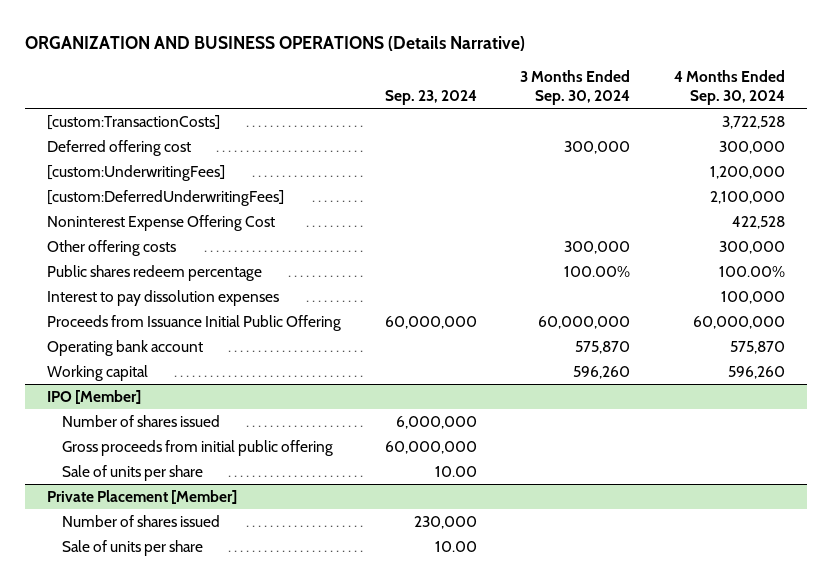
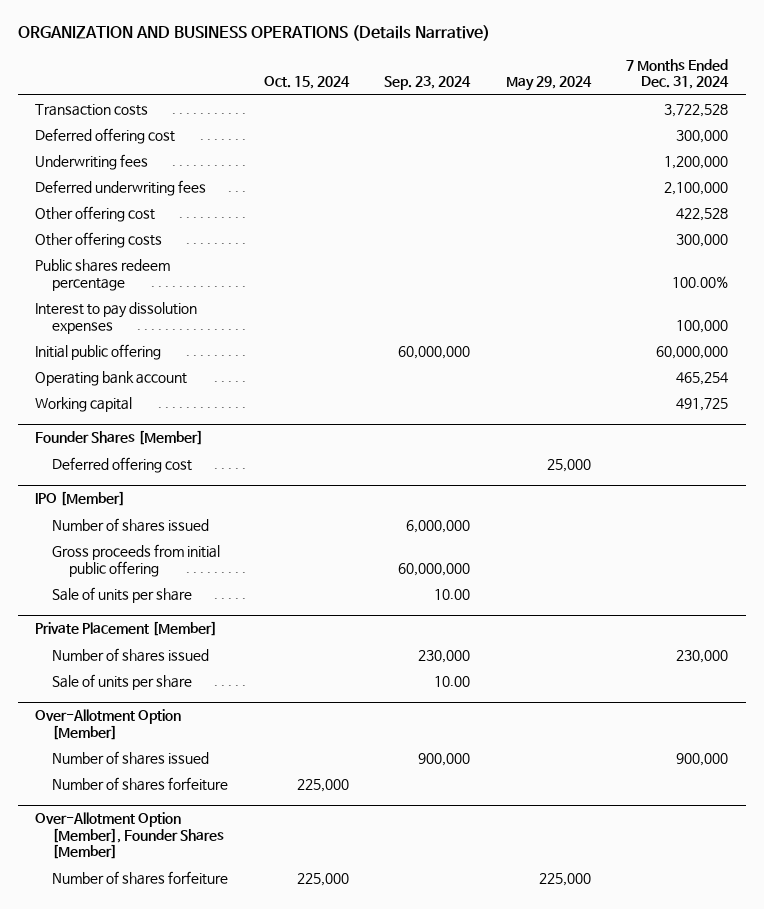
- | Sep. 23, 2024 | 3 Months Ended Sep. 30, 2024 | 4 Months Ended Sep. 30, 2024
+ | Oct. 15, 2024 | Sep. 23, 2024 | May 29, 2024 | 7 Months Ended Dec. 31, 2024
- [custom:TransactionCosts] | | | 3,722,528
+ Transaction costs | | | | 3,722,528
- [custom:UnderwritingFees] | | | 1,200,000
- [custom:DeferredUnderwritingFees] | | | 2,100,000
- Noninterest Expense Offering Cost | | | 422,528
+ Underwriting fees | | | | 1,200,000
+ Deferred underwriting fees | | | | 2,100,000
+ Other offering cost | | | | 422,528
- Proceeds from Issuance Initial Public Offering | 60,000,000 | 60,000,000 | 60,000,000
+ Initial public offering | | 60,000,000 | | 60,000,000
+ Founder Shares [Member]
+ Deferred offering cost | | | 25,000 |
+ Over-Allotment Option [Member]
+ Number of shares issued | | 900,000 | | 900,000
+ Number of shares forfeiture | 225,000 | | |
+ Over-Allotment Option [Member], Founder Shares [Member]
+ Number of shares forfeiture | 225,000 | | 225,000 |

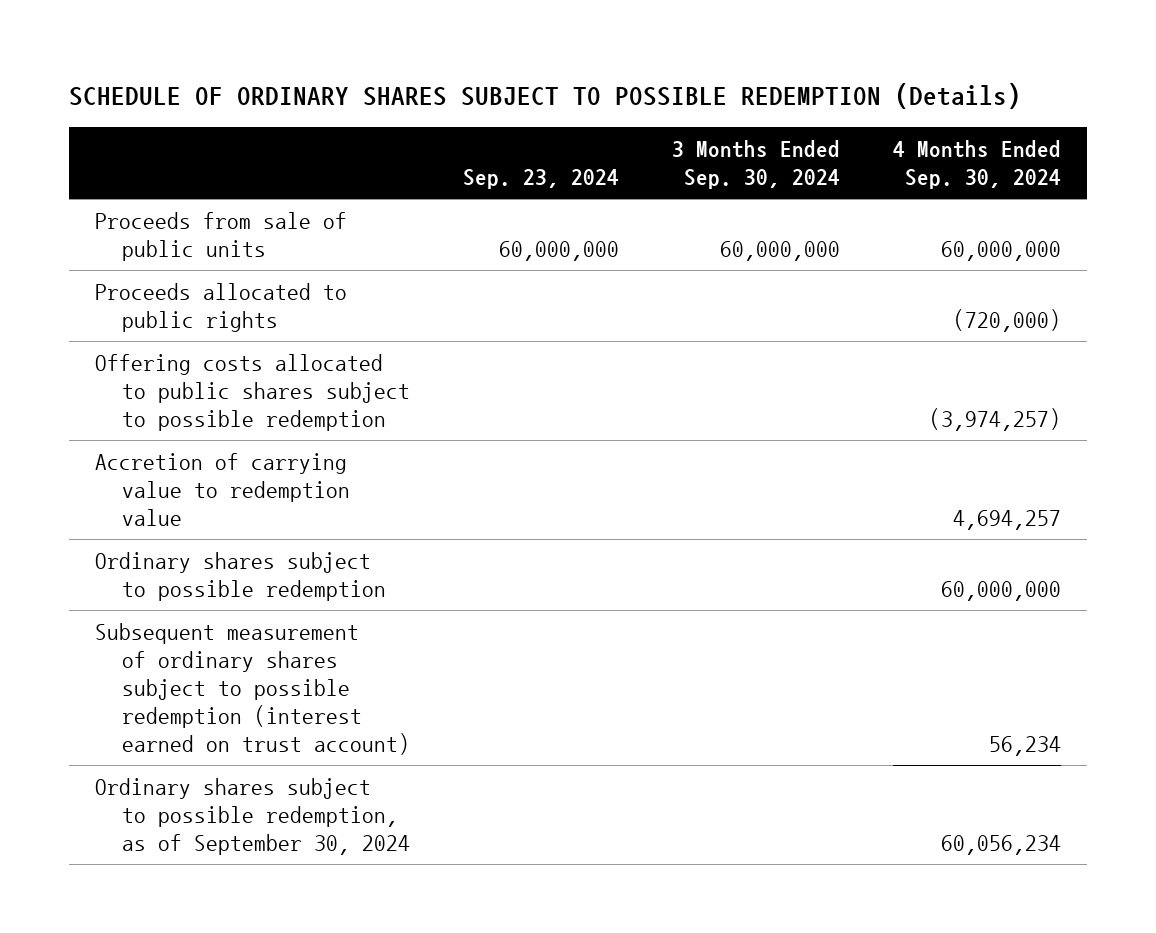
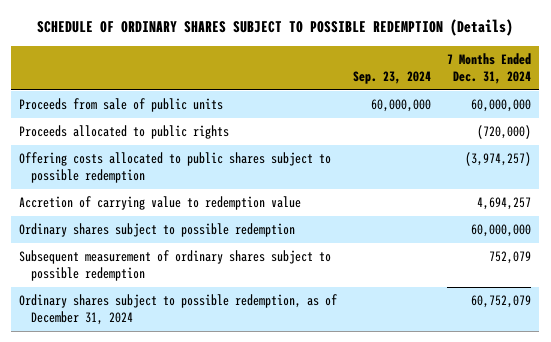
- | Sep. 23, 2024 | 3 Months Ended Sep. 30, 2024 | 4 Months Ended Sep. 30, 2024
+ | Sep. 23, 2024 | 7 Months Ended Dec. 31, 2024
- Subsequent measurement of ordinary shares subject to possible redemption (interest earned on trust account) | | | 56,234
- Ordinary shares subject to possible redemption, as of September 30, 2024 | | | 60,056,234
+ Subsequent measurement of ordinary shares subject to possible redemption | | 752,079
+ Ordinary shares subject to possible redemption, as of December 31, 2024 | | 60,752,079

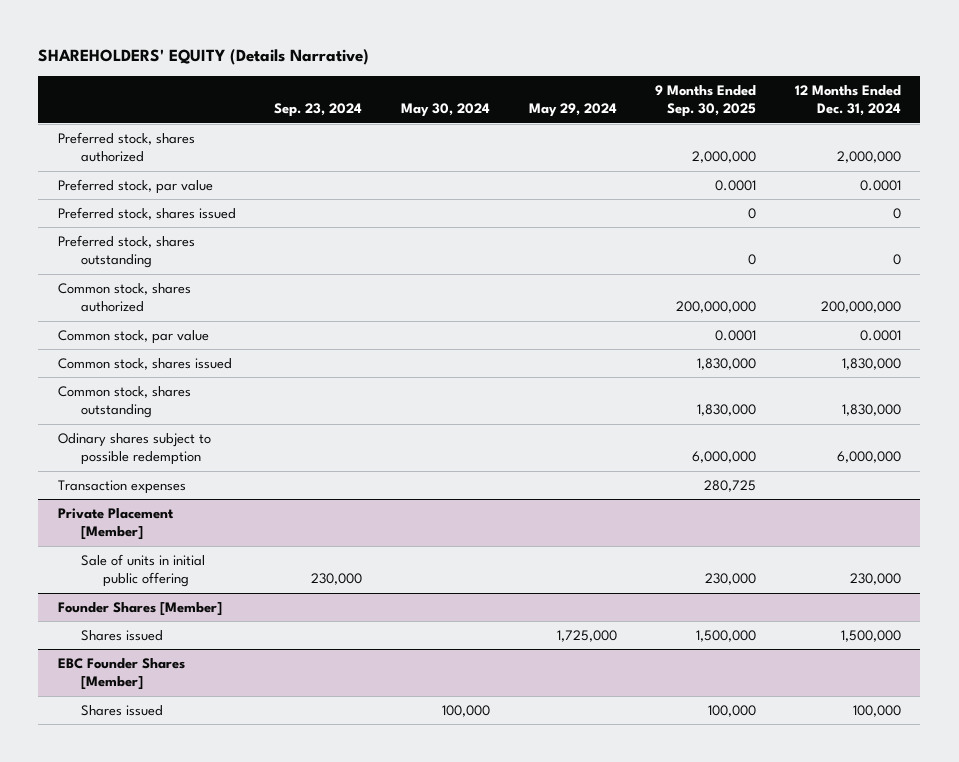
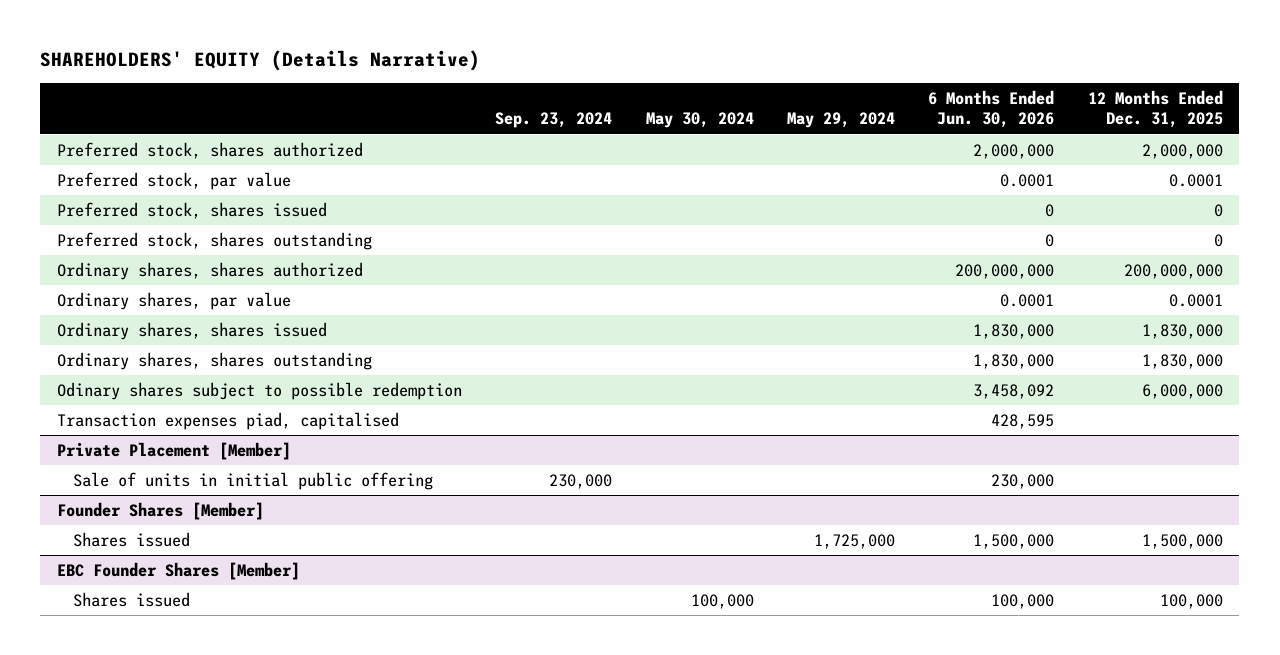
- | Sep. 23, 2024 | May 30, 2024 | May 29, 2024 | 9 Months Ended Sep. 30, 2025 | 12 Months Ended Dec. 31, 2024
+ | Sep. 23, 2024 | May 30, 2024 | May 29, 2024 | 6 Months Ended Jun. 30, 2026 | 12 Months Ended Dec. 31, 2025
- Common stock, shares authorized | | | | 200,000,000 | 200,000,000
- Common stock, par value | | | | 0.0001 | 0.0001
- Common stock, shares issued | | | | 1,830,000 | 1,830,000
- Common stock, shares outstanding | | | | 1,830,000 | 1,830,000
+ Ordinary shares, shares authorized | | | | 200,000,000 | 200,000,000
+ Ordinary shares, par value | | | | 0.0001 | 0.0001
+ Ordinary shares, shares issued | | | | 1,830,000 | 1,830,000
+ Ordinary shares, shares outstanding | | | | 1,830,000 | 1,830,000
- Transaction expenses | | | | 280,725 |
+ Transaction expenses piad, capitalised | | | | 428,595 |

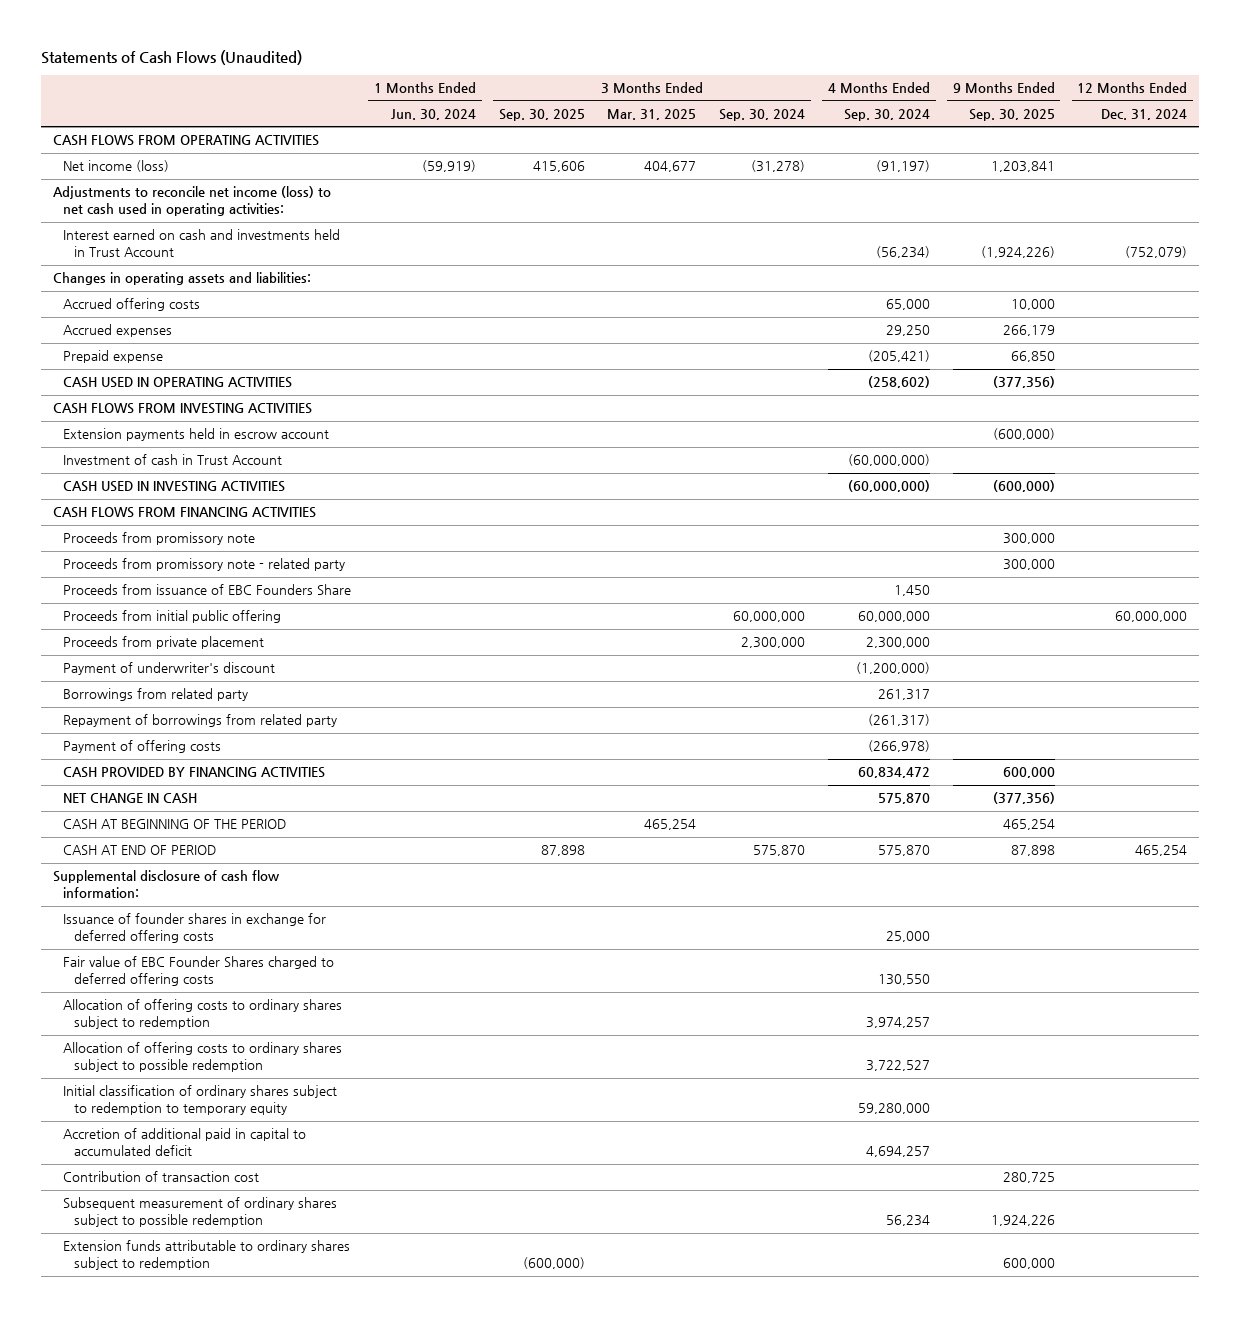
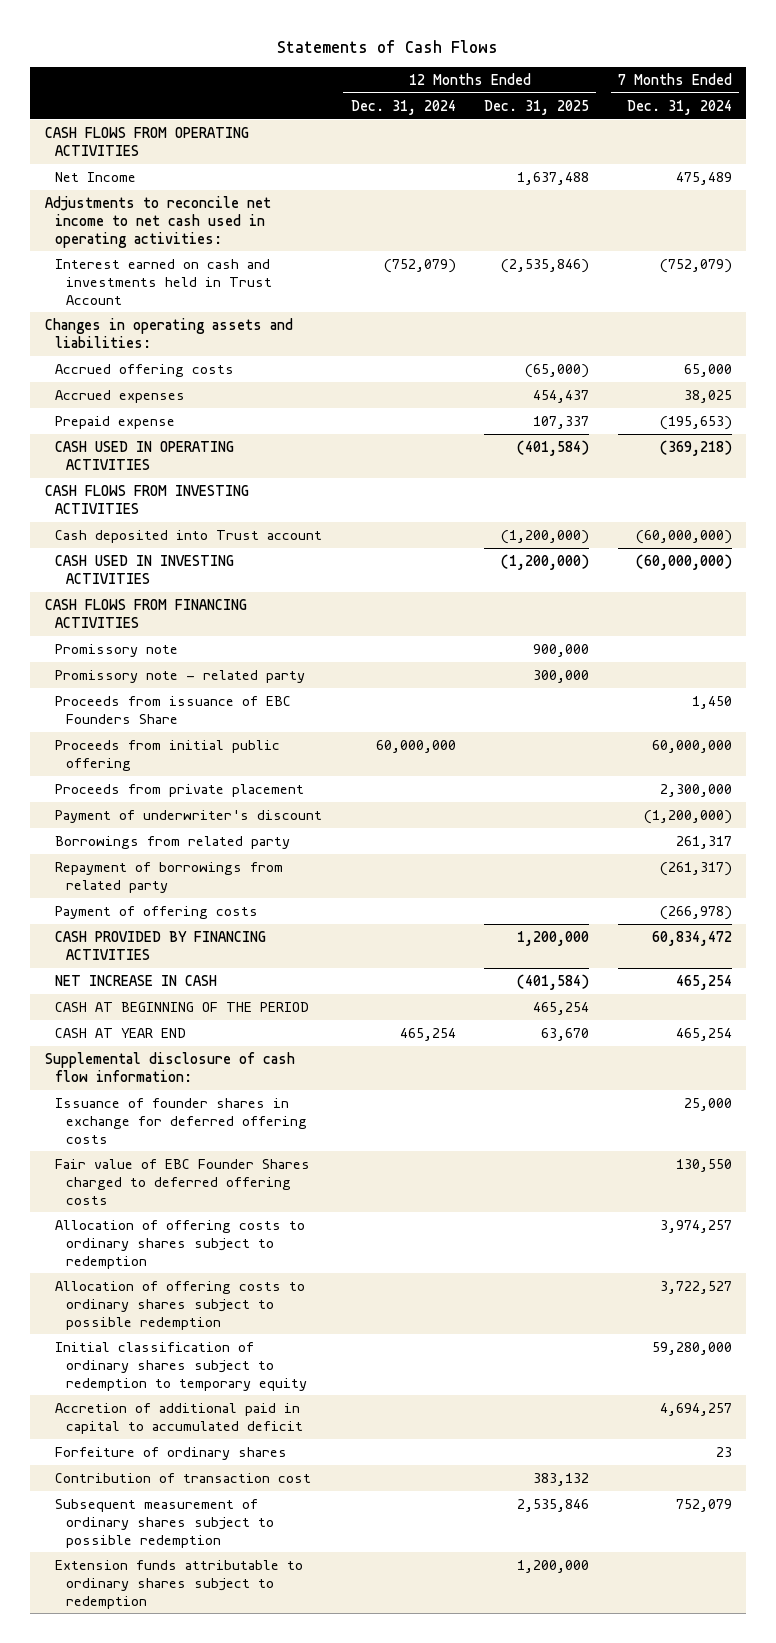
- Statements of Cash Flows (Unaudited)
+ Statements of Cash Flows
- | 1 Months Ended Jun. 30, 2024 | 3 Months Ended Sep. 30, 2025 | 3 Months Ended Mar. 31, 2025 | 3 Months Ended Sep. 30, 2024 | 4 Months Ended Sep. 30, 2024 | 9 Months Ended Sep. 30, 2025 | 12 Months Ended Dec. 31, 2024
+ | 12 Months Ended Dec. 31, 2024 | 12 Months Ended Dec. 31, 2025 | 7 Months Ended Dec. 31, 2024
- Net income (loss) | (59,919) | 415,606 | 404,677 | (31,278) | (91,197) | 1,203,841 |
- Adjustments to reconcile net income (loss) to net cash used in operating activities:
+ Net Income | | 1,637,488 | 475,489
+ Adjustments to reconcile net income to net cash used in operating activities:
- Extension payments held in escrow account | | | | | | (600,000) |
- Investment of cash in Trust Account | | | | | (60,000,000) | |
+ Cash deposited into Trust account | | (1,200,000) | (60,000,000)
- Proceeds from promissory note | | | | | | 300,000 |
- Proceeds from promissory note - related party | | | | | | 300,000 |
+ Promissory note | | 900,000 |
+ Promissory note - related party | | 300,000 |
- NET CHANGE IN CASH | | | | | 575,870 | (377,356) |
+ NET INCREASE IN CASH | | (401,584) | 465,254
- CASH AT END OF PERIOD | | 87,898 | | 575,870 | 575,870 | 87,898 | 465,254
+ CASH AT YEAR END | 465,254 | 63,670 | 465,254
+ Forfeiture of ordinary shares | | | 23

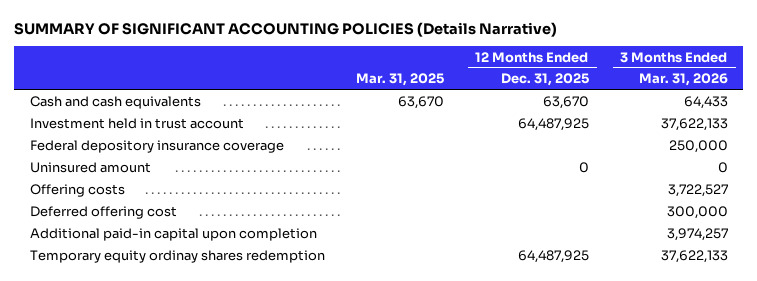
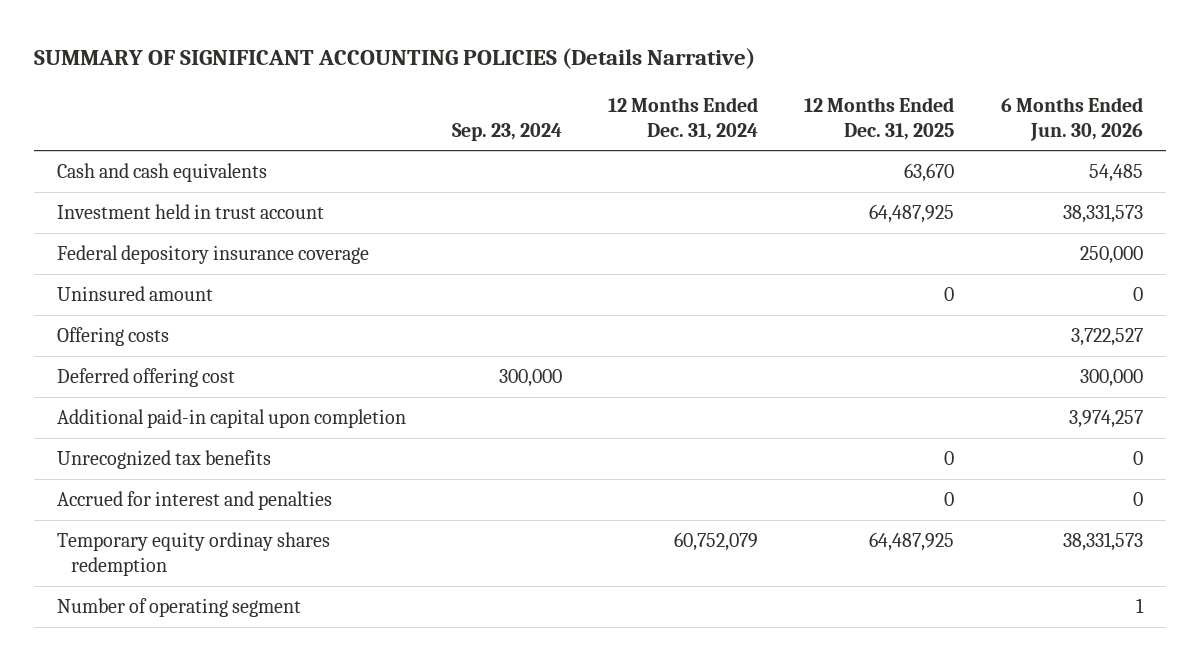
- | Mar. 31, 2025 | 12 Months Ended Dec. 31, 2025 | 3 Months Ended Mar. 31, 2026
+ | Sep. 23, 2024 | 12 Months Ended Dec. 31, 2024 | 12 Months Ended Dec. 31, 2025 | 6 Months Ended Jun. 30, 2026
+ Unrecognized tax benefits | | | 0 | 0
+ Accrued for interest and penalties | | | 0 | 0
+ Number of operating segment | | | | 1

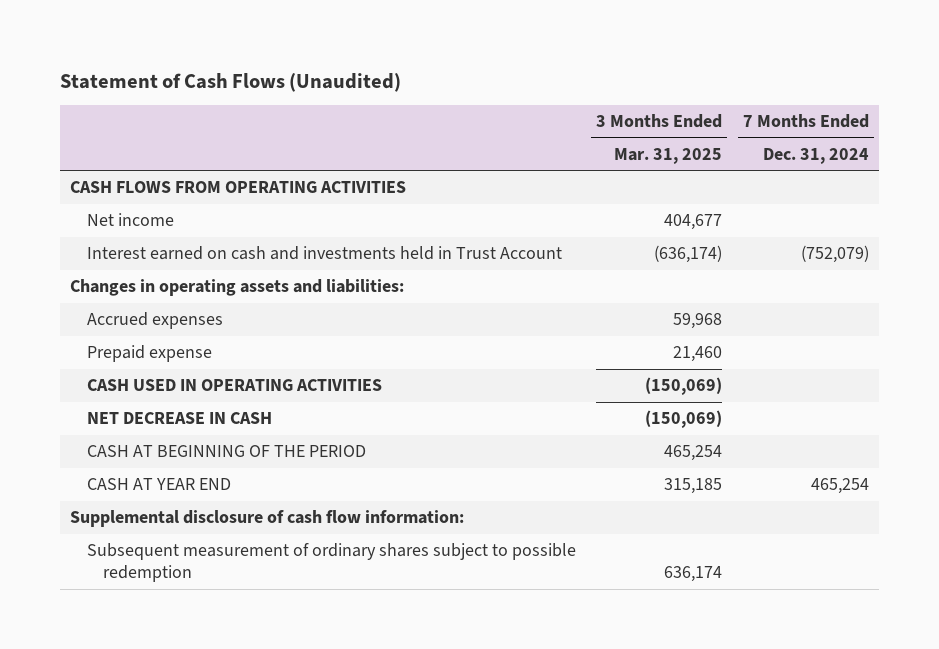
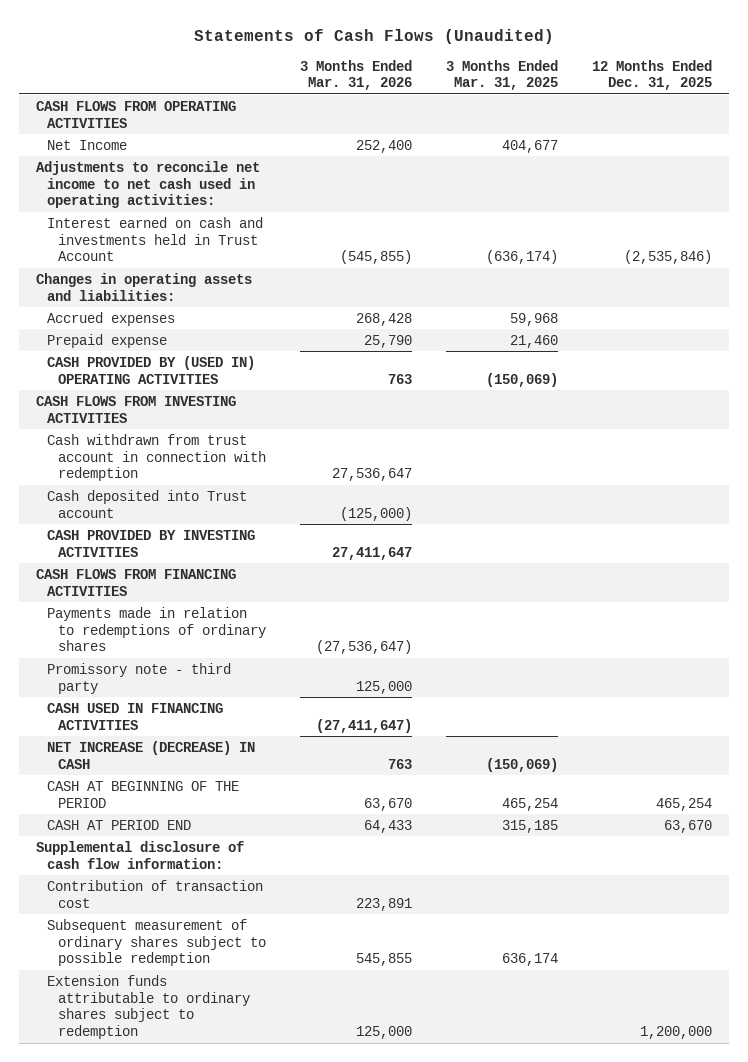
- Statement of Cash Flows (Unaudited)
+ Statements of Cash Flows (Unaudited)
- | 3 Months Ended Mar. 31, 2025 | 7 Months Ended Dec. 31, 2024
+ | 3 Months Ended Mar. 31, 2026 | 3 Months Ended Mar. 31, 2025 | 12 Months Ended Dec. 31, 2025
- Net income | 404,677 |
+ Net Income | 252,400 | 404,677 |
+ Adjustments to reconcile net income to net cash used in operating activities:
- CASH USED IN OPERATING ACTIVITIES | (150,069) |
- NET DECREASE IN CASH | (150,069) |
+ CASH PROVIDED BY (USED IN) OPERATING ACTIVITIES | 763 | (150,069) |
+ CASH FLOWS FROM INVESTING ACTIVITIES
+ Cash withdrawn from trust account in connection with redemption | 27,536,647 | |
+ Cash deposited into Trust account | (125,000) | |
+ CASH PROVIDED BY INVESTING ACTIVITIES | 27,411,647 | |
+ CASH FLOWS FROM FINANCING ACTIVITIES
+ Payments made in relation to redemptions of ordinary shares | (27,536,647) | |
+ Promissory note - third party | 125,000 | |
+ CASH USED IN FINANCING ACTIVITIES | (27,411,647) | |
+ NET INCREASE (DECREASE) IN CASH | 763 | (150,069) |
- CASH AT YEAR END | 315,185 | 465,254
+ CASH AT PERIOD END | 64,433 | 315,185 | 63,670
+ Contribution of transaction cost | 223,891 | |
+ Extension funds attributable to ordinary shares subject to redemption | 125,000 | | 1,200,000

